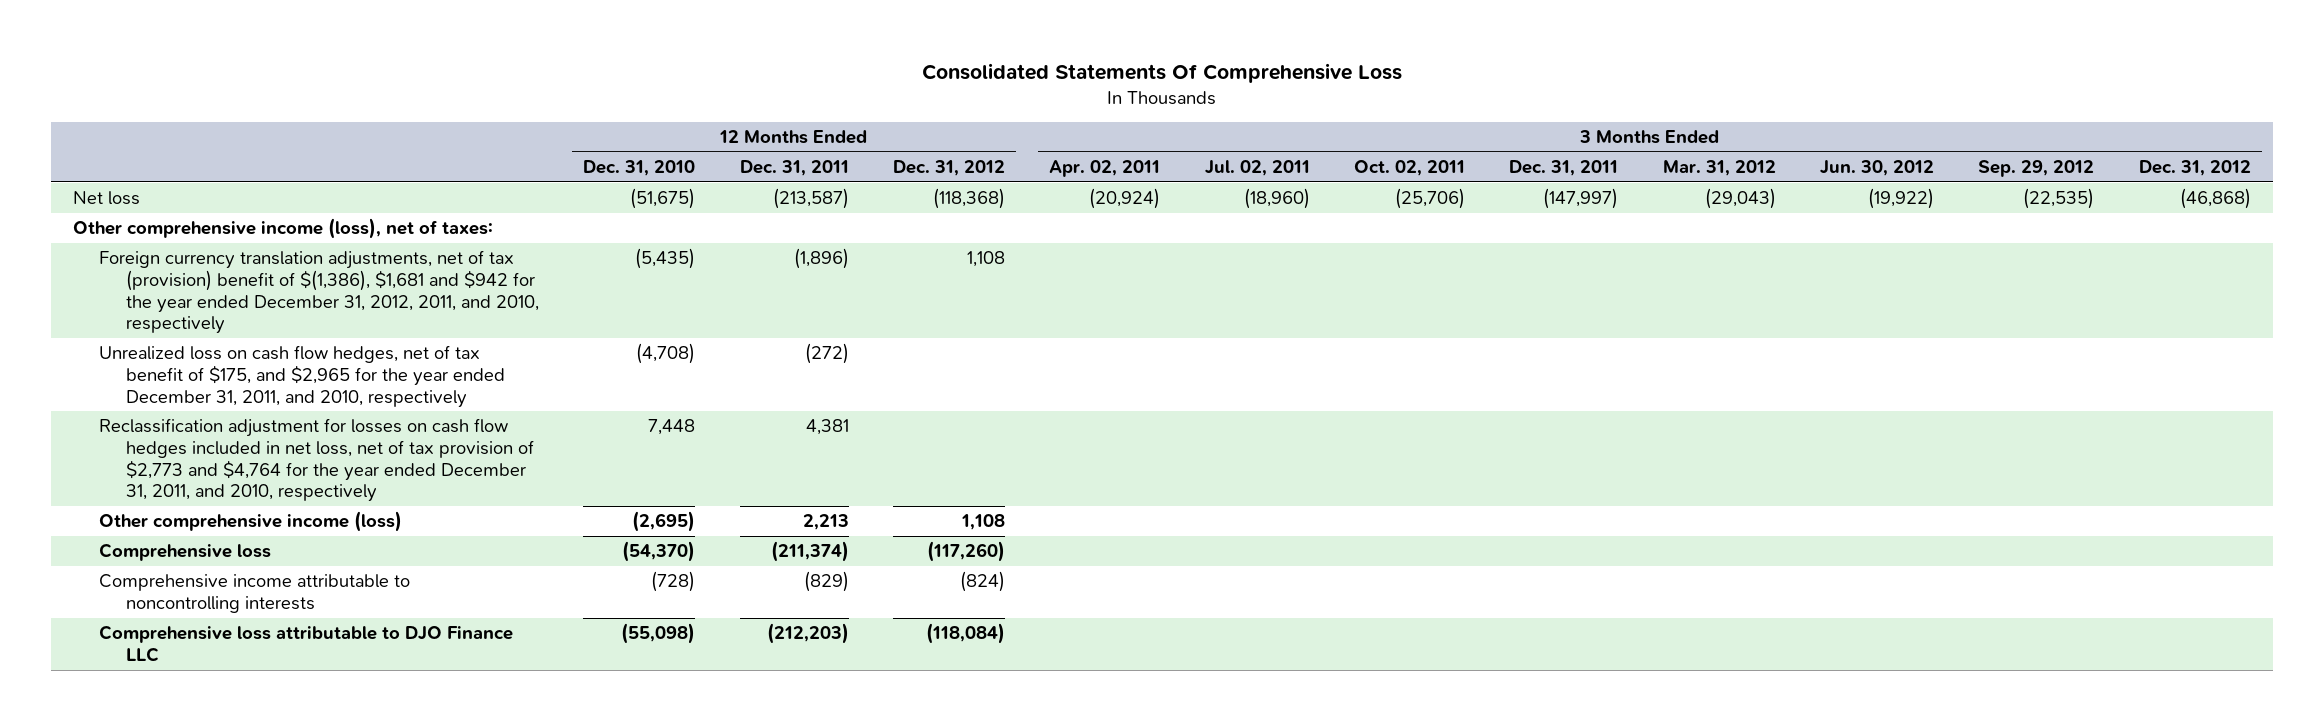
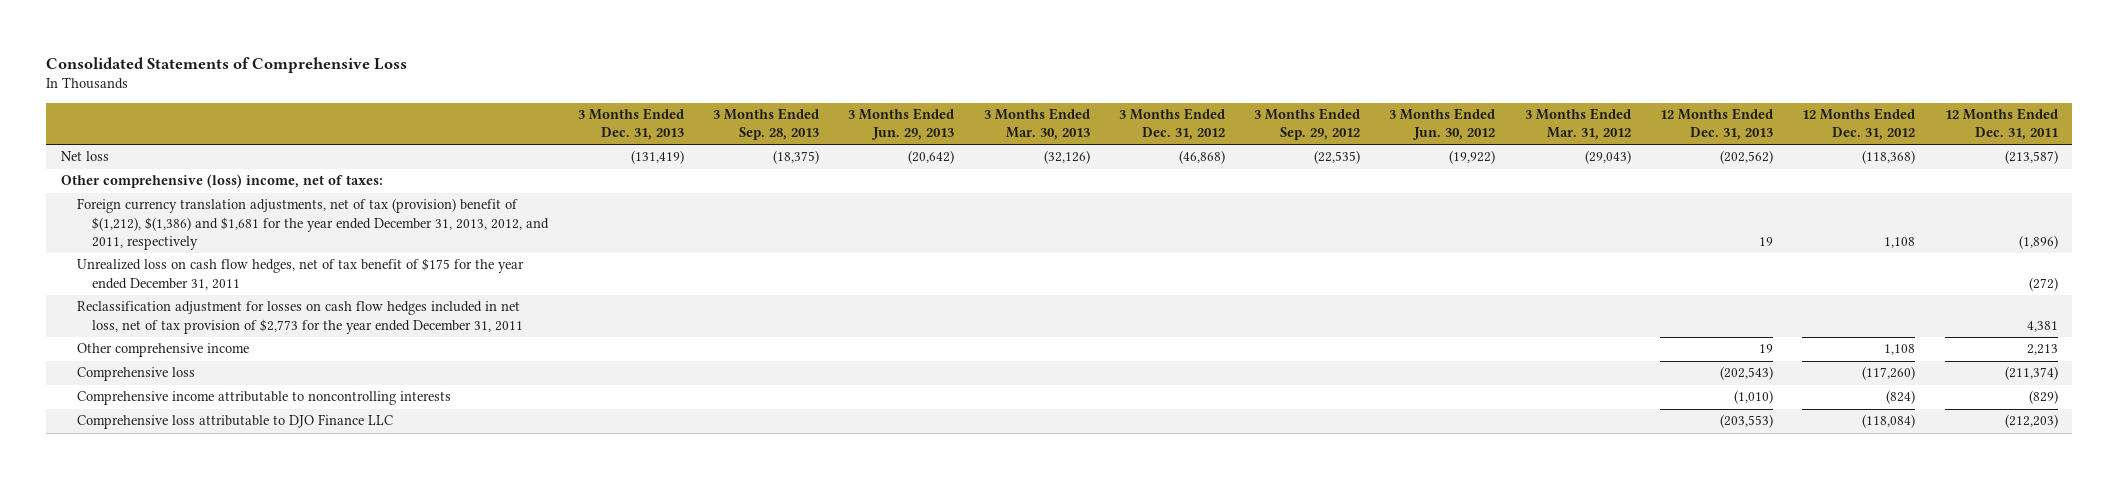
- Consolidated Statements Of Comprehensive Loss
+ Consolidated Statements of Comprehensive Loss
- | 12 Months Ended Dec. 31, 2010 | 12 Months Ended Dec. 31, 2011 | 12 Months Ended Dec. 31, 2012 | 3 Months Ended Apr. 02, 2011 | 3 Months Ended Jul. 02, 2011 | 3 Months Ended Oct. 02, 2011 | 3 Months Ended Dec. 31, 2011 | 3 Months Ended Mar. 31, 2012 | 3 Months Ended Jun. 30, 2012 | 3 Months Ended Sep. 29, 2012 | 3 Months Ended Dec. 31, 2012
+ | 3 Months Ended Dec. 31, 2013 | 3 Months Ended Sep. 28, 2013 | 3 Months Ended Jun. 29, 2013 | 3 Months Ended Mar. 30, 2013 | 3 Months Ended Dec. 31, 2012 | 3 Months Ended Sep. 29, 2012 | 3 Months Ended Jun. 30, 2012 | 3 Months Ended Mar. 31, 2012 | 12 Months Ended Dec. 31, 2013 | 12 Months Ended Dec. 31, 2012 | 12 Months Ended Dec. 31, 2011
- Other comprehensive income (loss), net of taxes:
- Foreign currency translation adjustments, net of tax (provision) benefit of $(1,386), $1,681 and $942 for the year ended December 31, 2012, 2011, and 2010, respectively | (5,435) | (1,896) | 1,108 | | | | | | | |
- Unrealized loss on cash flow hedges, net of tax benefit of $175, and $2,965 for the year ended December 31, 2011, and 2010, respectively | (4,708) | (272) | | | | | | | | |
- Reclassification adjustment for losses on cash flow hedges included in net loss, net of tax provision of $2,773 and $4,764 for the year ended December 31, 2011, and 2010, respectively | 7,448 | 4,381 | | | | | | | | |
- Other comprehensive income (loss) | (2,695) | 2,213 | 1,108 | | | | | | | |
+ Other comprehensive (loss) income, net of taxes:
+ Foreign currency translation adjustments, net of tax (provision) benefit of $(1,212), $(1,386) and $1,681 for the year ended December 31, 2013, 2012, and 2011, respectively | | | | | | | | | 19 | 1,108 | (1,896)
+ Unrealized loss on cash flow hedges, net of tax benefit of $175 for the year ended December 31, 2011 | | | | | | | | | | | (272)
+ Reclassification adjustment for losses on cash flow hedges included in net loss, net of tax provision of $2,773 for the year ended December 31, 2011 | | | | | | | | | | | 4,381
+ Other comprehensive income | | | | | | | | | 19 | 1,108 | 2,213

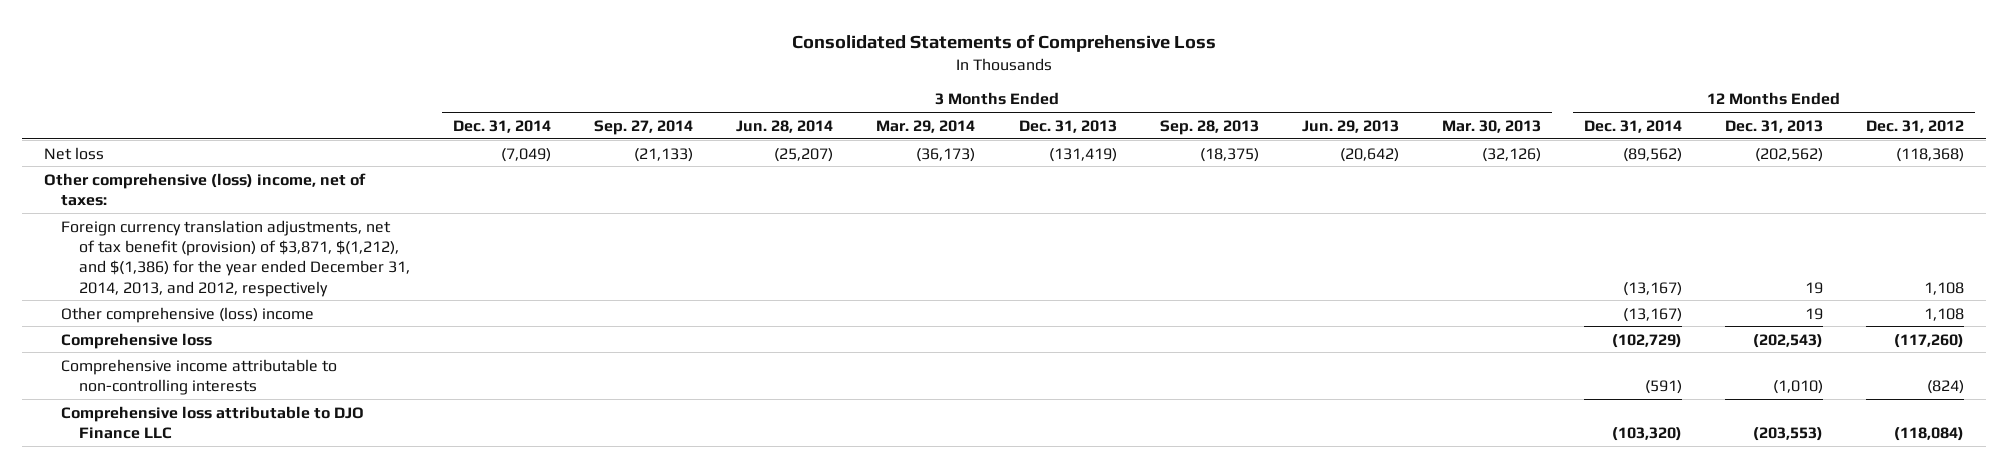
- | 3 Months Ended Dec. 31, 2013 | 3 Months Ended Sep. 28, 2013 | 3 Months Ended Jun. 29, 2013 | 3 Months Ended Mar. 30, 2013 | 3 Months Ended Dec. 31, 2012 | 3 Months Ended Sep. 29, 2012 | 3 Months Ended Jun. 30, 2012 | 3 Months Ended Mar. 31, 2012 | 12 Months Ended Dec. 31, 2013 | 12 Months Ended Dec. 31, 2012 | 12 Months Ended Dec. 31, 2011
+ | 3 Months Ended Dec. 31, 2014 | 3 Months Ended Sep. 27, 2014 | 3 Months Ended Jun. 28, 2014 | 3 Months Ended Mar. 29, 2014 | 3 Months Ended Dec. 31, 2013 | 3 Months Ended Sep. 28, 2013 | 3 Months Ended Jun. 29, 2013 | 3 Months Ended Mar. 30, 2013 | 12 Months Ended Dec. 31, 2014 | 12 Months Ended Dec. 31, 2013 | 12 Months Ended Dec. 31, 2012
- Foreign currency translation adjustments, net of tax (provision) benefit of $(1,212), $(1,386) and $1,681 for the year ended December 31, 2013, 2012, and 2011, respectively | | | | | | | | | 19 | 1,108 | (1,896)
- Unrealized loss on cash flow hedges, net of tax benefit of $175 for the year ended December 31, 2011 | | | | | | | | | | | (272)
- Reclassification adjustment for losses on cash flow hedges included in net loss, net of tax provision of $2,773 for the year ended December 31, 2011 | | | | | | | | | | | 4,381
- Other comprehensive income | | | | | | | | | 19 | 1,108 | 2,213
+ Foreign currency translation adjustments, net of tax benefit (provision) of $3,871, $(1,212), and $(1,386) for the year ended December 31, 2014, 2013, and 2012, respectively | | | | | | | | | (13,167) | 19 | 1,108
+ Other comprehensive (loss) income | | | | | | | | | (13,167) | 19 | 1,108
- Comprehensive income attributable to noncontrolling interests | | | | | | | | | (1,010) | (824) | (829)
+ Comprehensive income attributable to non-controlling interests | | | | | | | | | (591) | (1,010) | (824)

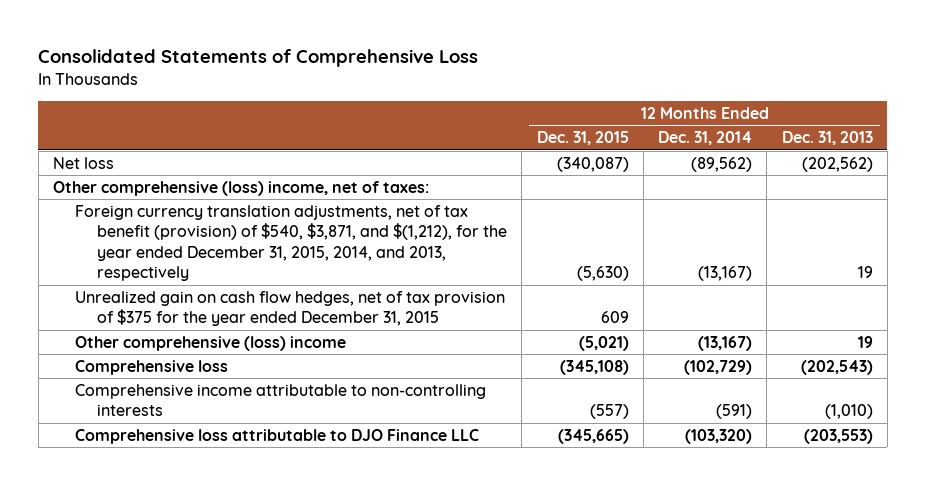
- | 3 Months Ended Dec. 31, 2014 | 3 Months Ended Sep. 27, 2014 | 3 Months Ended Jun. 28, 2014 | 3 Months Ended Mar. 29, 2014 | 3 Months Ended Dec. 31, 2013 | 3 Months Ended Sep. 28, 2013 | 3 Months Ended Jun. 29, 2013 | 3 Months Ended Mar. 30, 2013 | 12 Months Ended Dec. 31, 2014 | 12 Months Ended Dec. 31, 2013 | 12 Months Ended Dec. 31, 2012
+ | 12 Months Ended Dec. 31, 2015 | 12 Months Ended Dec. 31, 2014 | 12 Months Ended Dec. 31, 2013
- Foreign currency translation adjustments, net of tax benefit (provision) of $3,871, $(1,212), and $(1,386) for the year ended December 31, 2014, 2013, and 2012, respectively | | | | | | | | | (13,167) | 19 | 1,108
+ Foreign currency translation adjustments, net of tax benefit (provision) of $540, $3,871, and $(1,212), for the year ended December 31, 2015, 2014, and 2013, respectively | (5,630) | (13,167) | 19
+ Unrealized gain on cash flow hedges, net of tax provision of $375 for the year ended December 31, 2015 | 609 | |

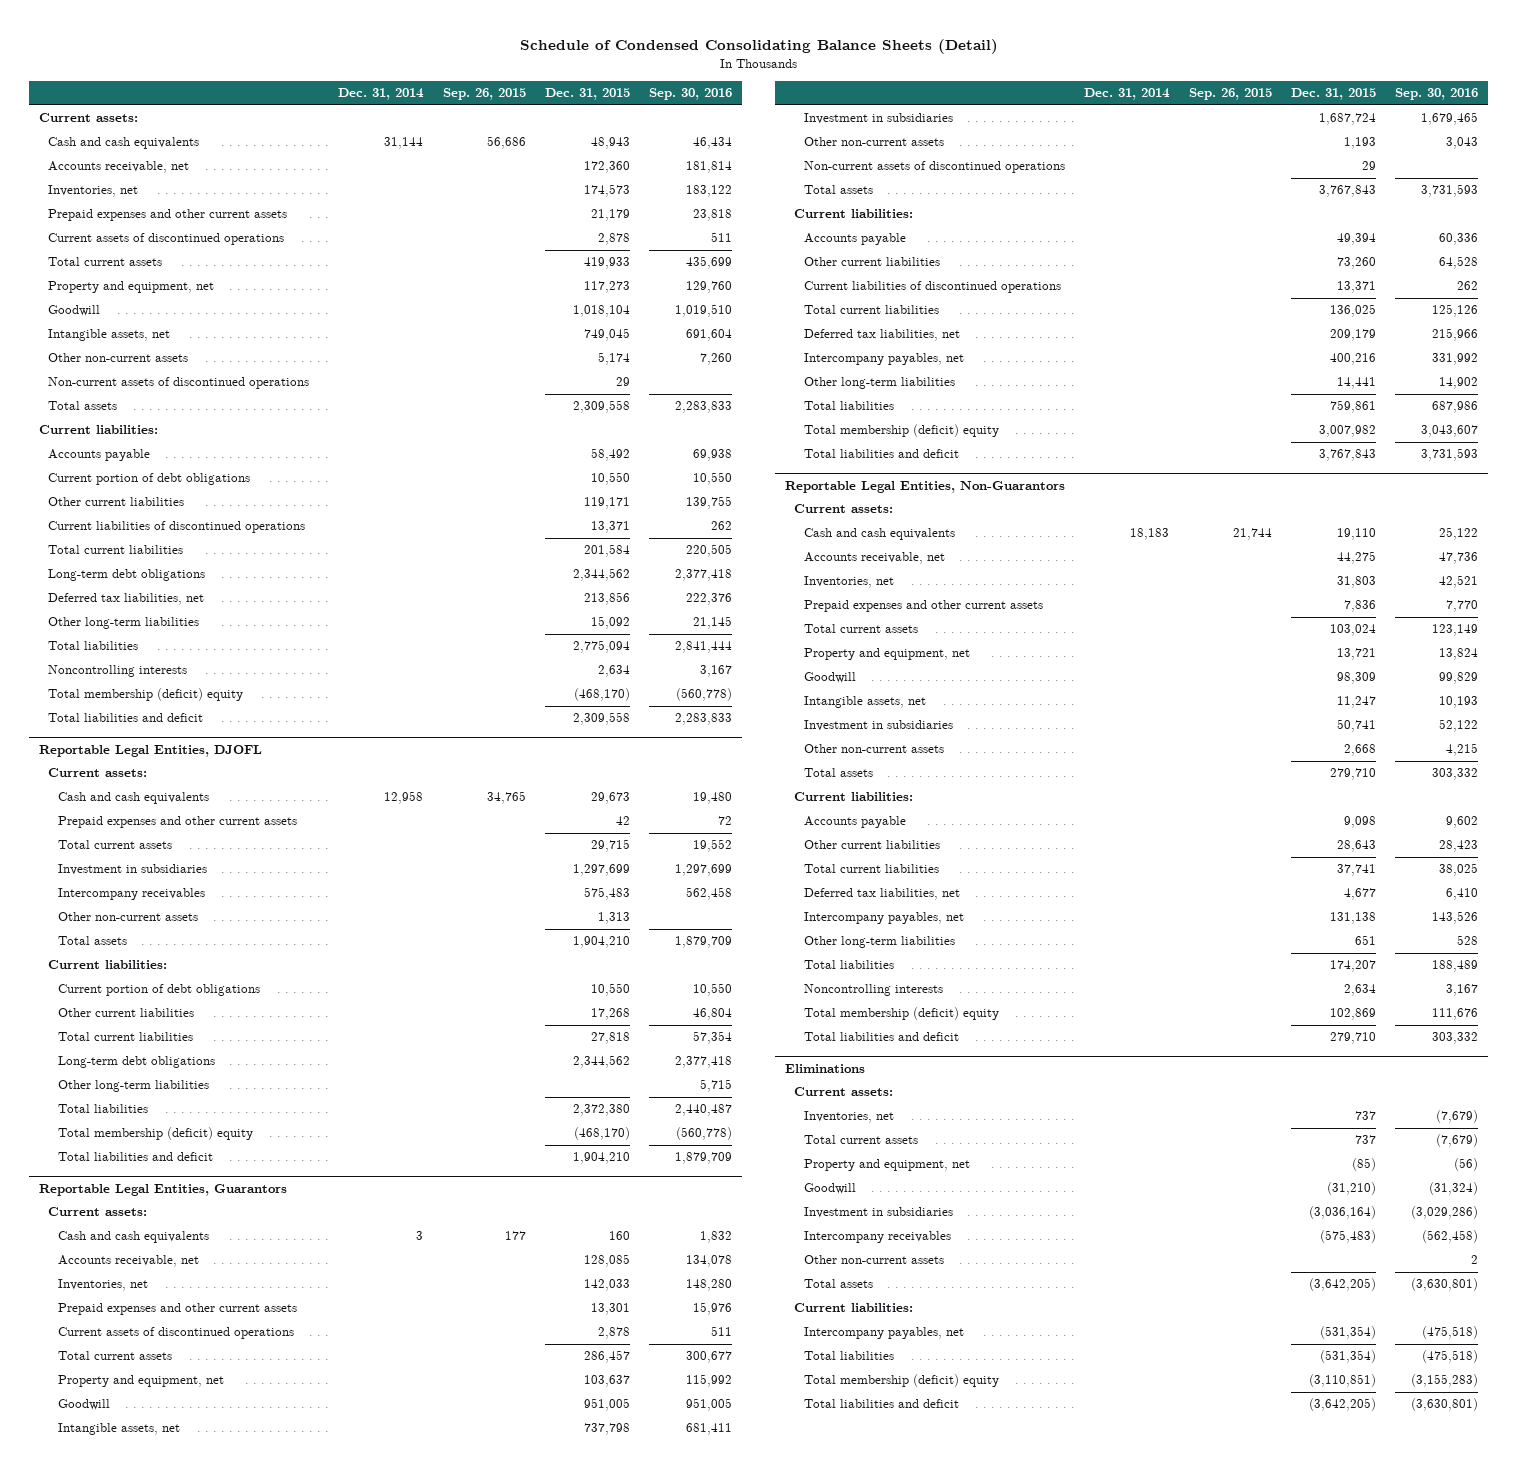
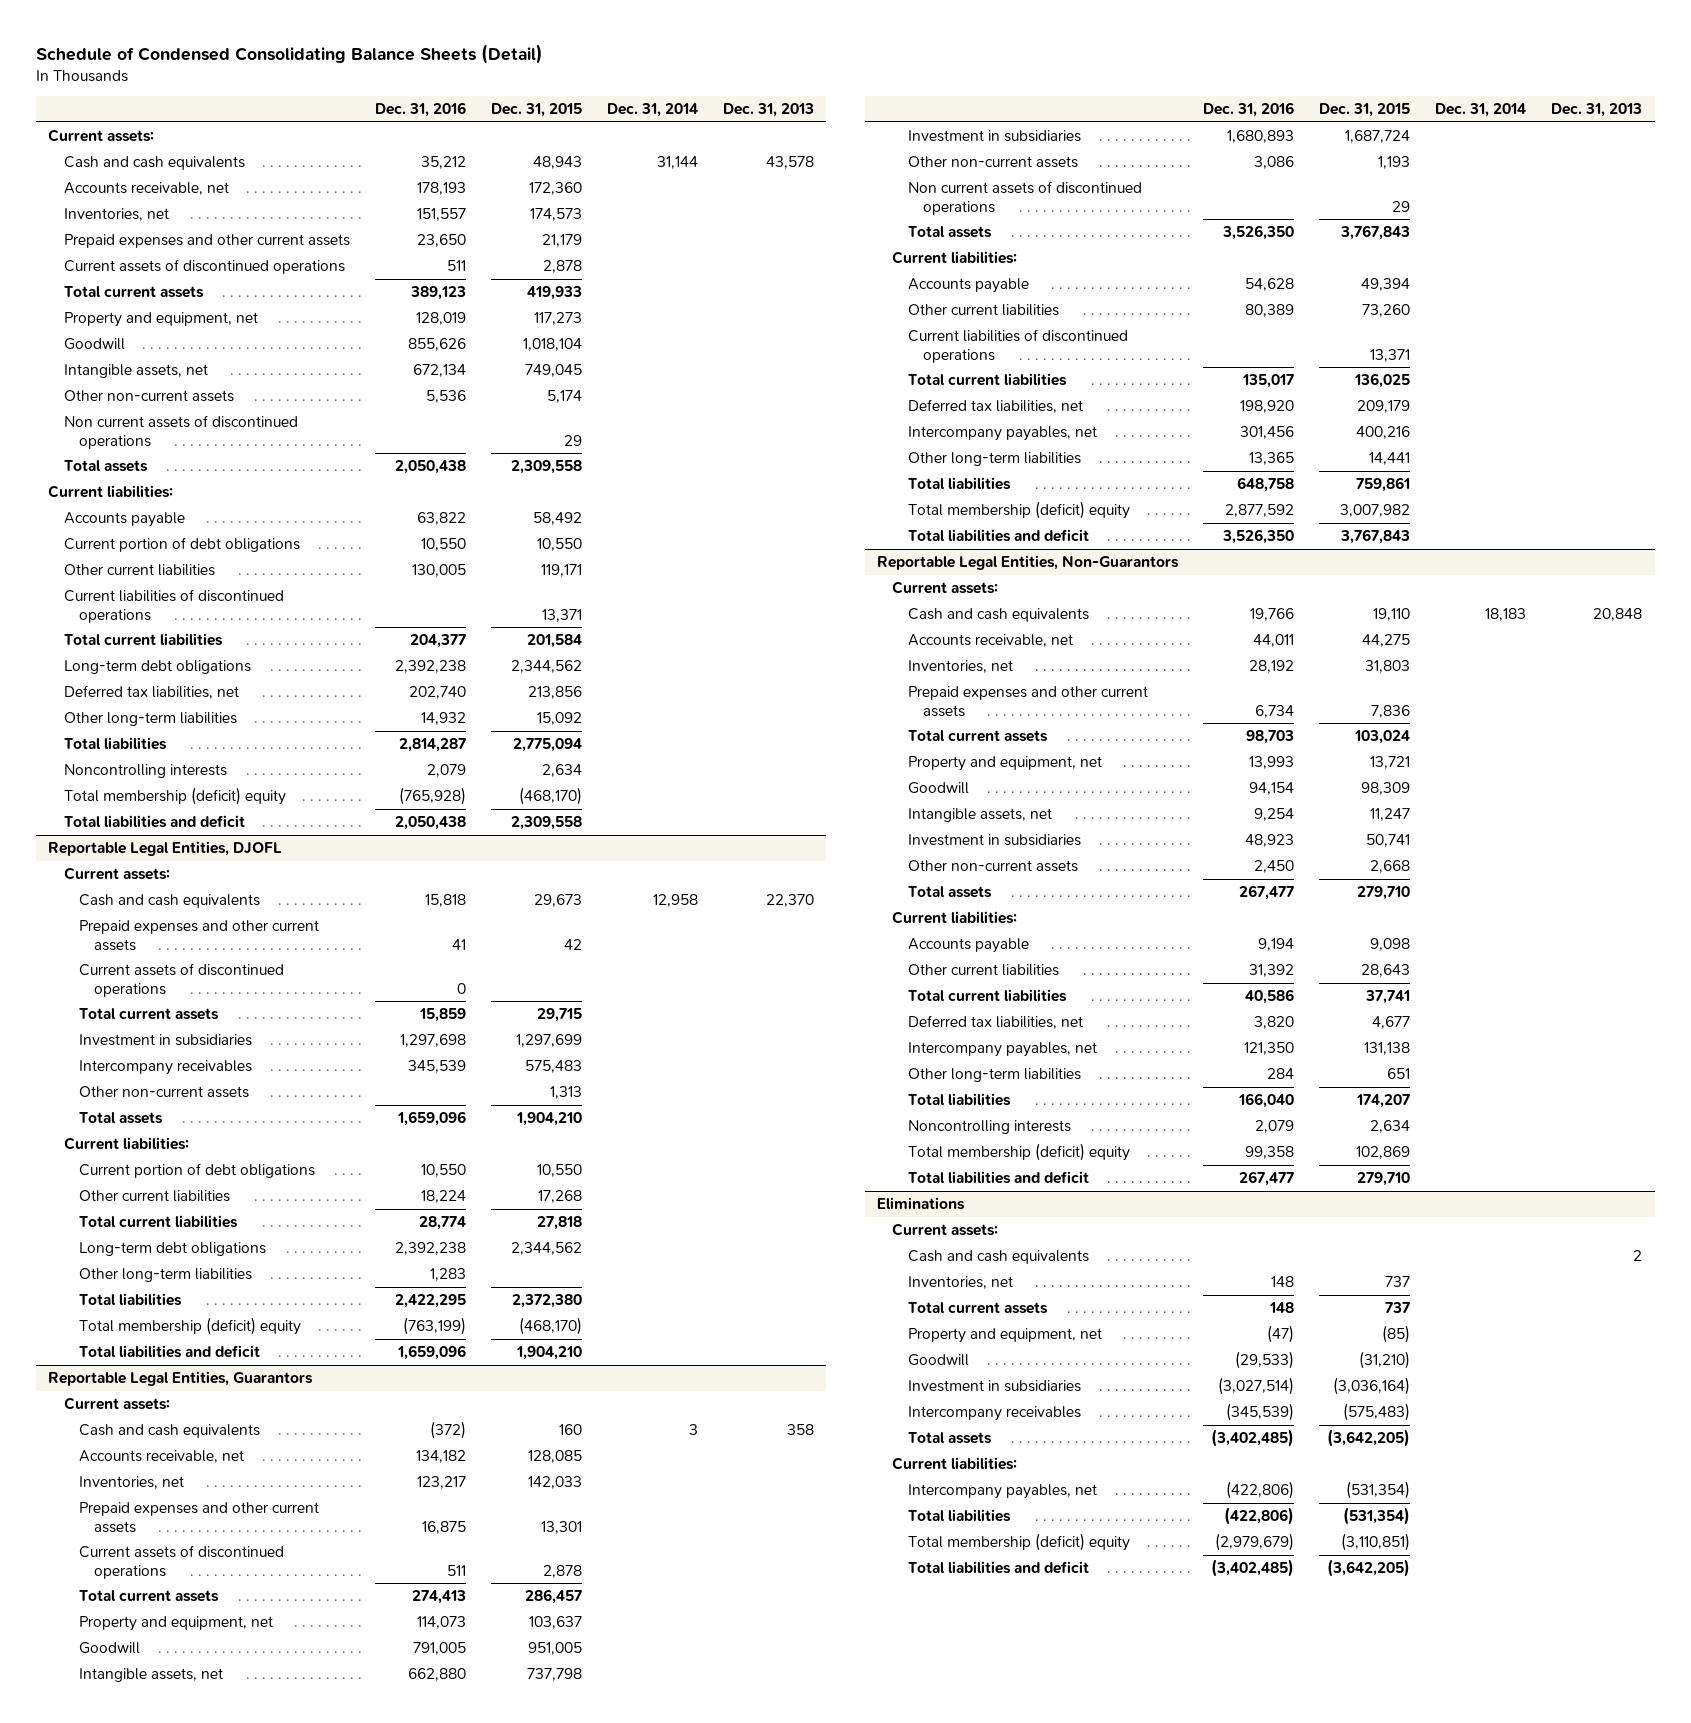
- | Dec. 31, 2014 | Sep. 26, 2015 | Dec. 31, 2015 | Sep. 30, 2016
+ | Dec. 31, 2016 | Dec. 31, 2015 | Dec. 31, 2014 | Dec. 31, 2013
- Non-current assets of discontinued operations | | | 29 |
+ Non current assets of discontinued operations | | 29 | |
@ Reportable Legal Entities, DJOFL
+ Current assets of discontinued operations | 0 | | |
@ Reportable Legal Entities, Guarantors
- Non-current assets of discontinued operations | | | 29 |
+ Non current assets of discontinued operations | | 29 | |
@ Eliminations
+ Cash and cash equivalents | | | | 2
- Other non-current assets | | | | 2

